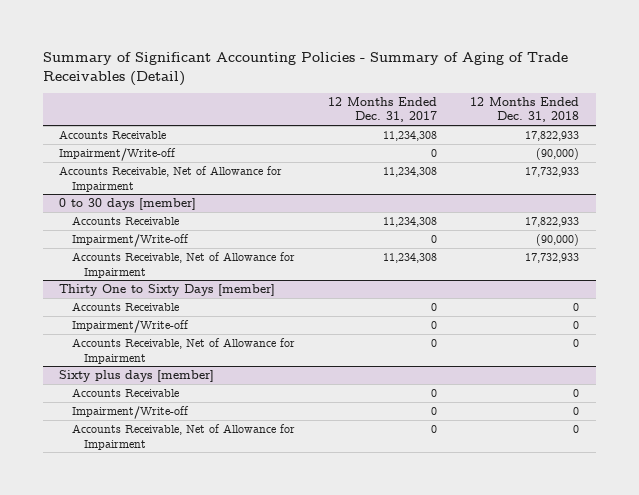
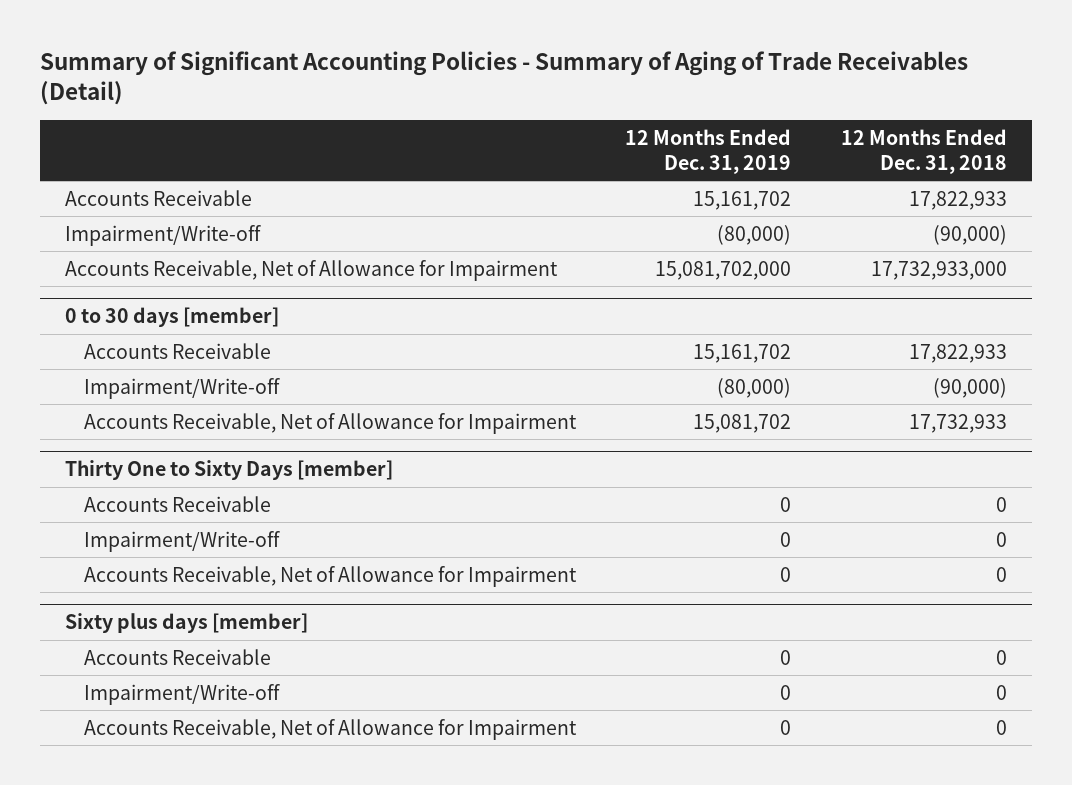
- | 12 Months Ended Dec. 31, 2017 | 12 Months Ended Dec. 31, 2018
+ | 12 Months Ended Dec. 31, 2019 | 12 Months Ended Dec. 31, 2018
- Accounts Receivable, Net of Allowance for Impairment | 11,234,308 | 17,732,933
+ Accounts Receivable, Net of Allowance for Impairment | 15,081,702,000 | 17,732,933,000

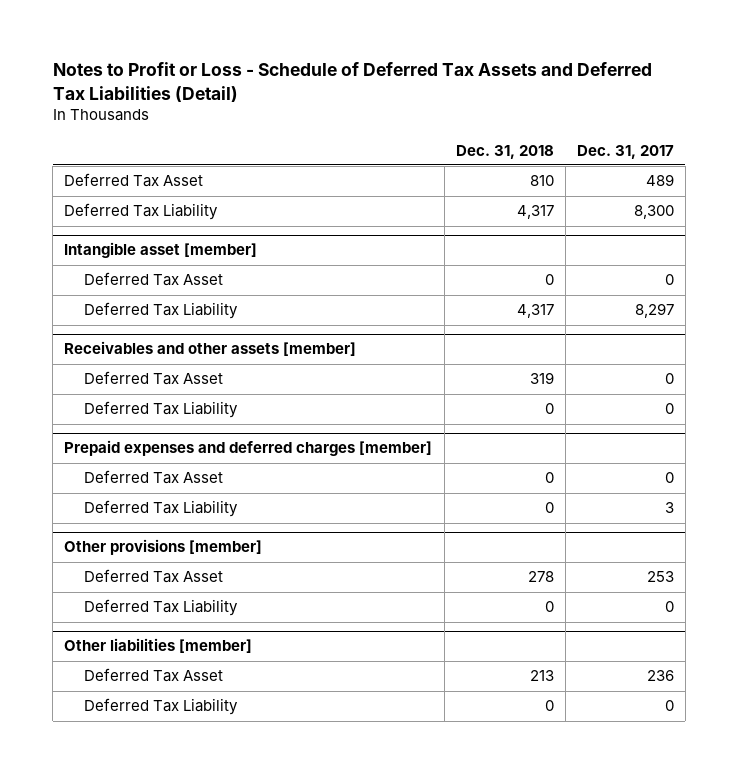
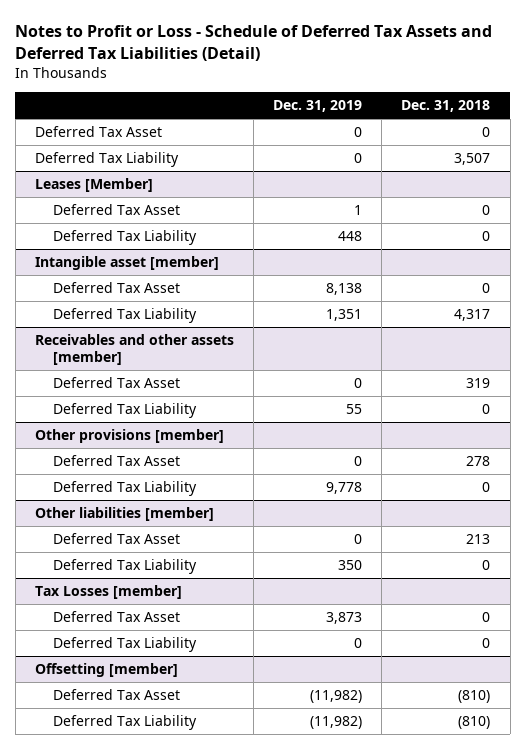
- | Dec. 31, 2018 | Dec. 31, 2017
+ | Dec. 31, 2019 | Dec. 31, 2018
- Deferred Tax Asset | 810 | 489
- Deferred Tax Liability | 4,317 | 8,300
+ Deferred Tax Asset | 0 | 0
+ Deferred Tax Liability | 0 | 3,507
+ Leases [Member]
+ Deferred Tax Asset | 1 | 0
+ Deferred Tax Liability | 448 | 0
- Prepaid expenses and deferred charges [member]
- Deferred Tax Asset | 0 | 0
- Deferred Tax Liability | 0 | 3
+ Tax Losses [member]
+ Deferred Tax Asset | 3,873 | 0
+ Deferred Tax Liability | 0 | 0
+ Offsetting [member]
+ Deferred Tax Asset | (11,982) | (810)
+ Deferred Tax Liability | (11,982) | (810)

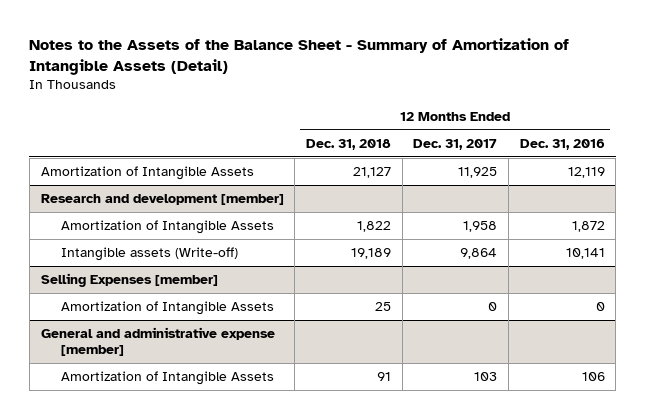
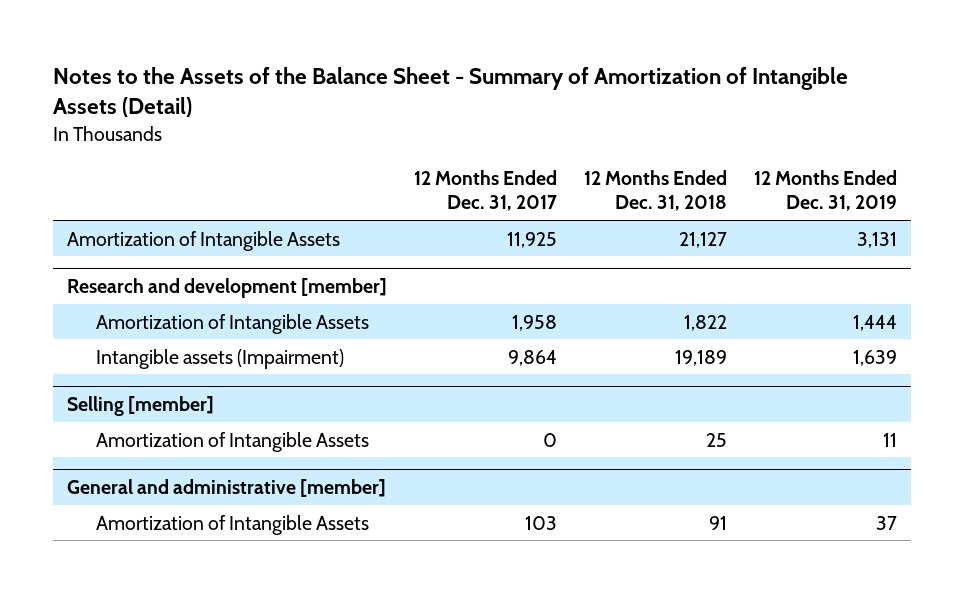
- | 12 Months Ended Dec. 31, 2018 | 12 Months Ended Dec. 31, 2017 | 12 Months Ended Dec. 31, 2016
+ | 12 Months Ended Dec. 31, 2017 | 12 Months Ended Dec. 31, 2018 | 12 Months Ended Dec. 31, 2019
@ Research and development [member]
- Intangible assets (Write-off) | 19,189 | 9,864 | 10,141
- Selling Expenses [member]
@ Research and development [member]
+ Intangible assets (Impairment) | 9,864 | 19,189 | 1,639
+ Selling [member]
- General and administrative expense [member]
+ General and administrative [member]

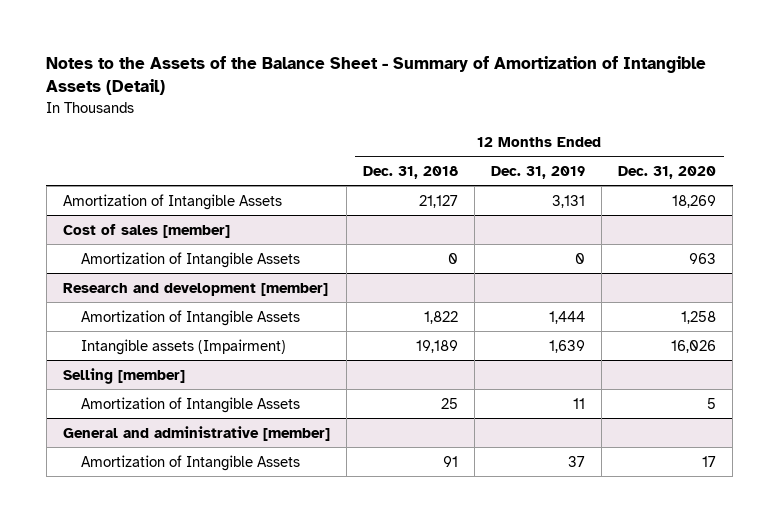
- | 12 Months Ended Dec. 31, 2017 | 12 Months Ended Dec. 31, 2018 | 12 Months Ended Dec. 31, 2019
+ | 12 Months Ended Dec. 31, 2018 | 12 Months Ended Dec. 31, 2019 | 12 Months Ended Dec. 31, 2020
+ Cost of sales [member]
+ Amortization of Intangible Assets | 0 | 0 | 963

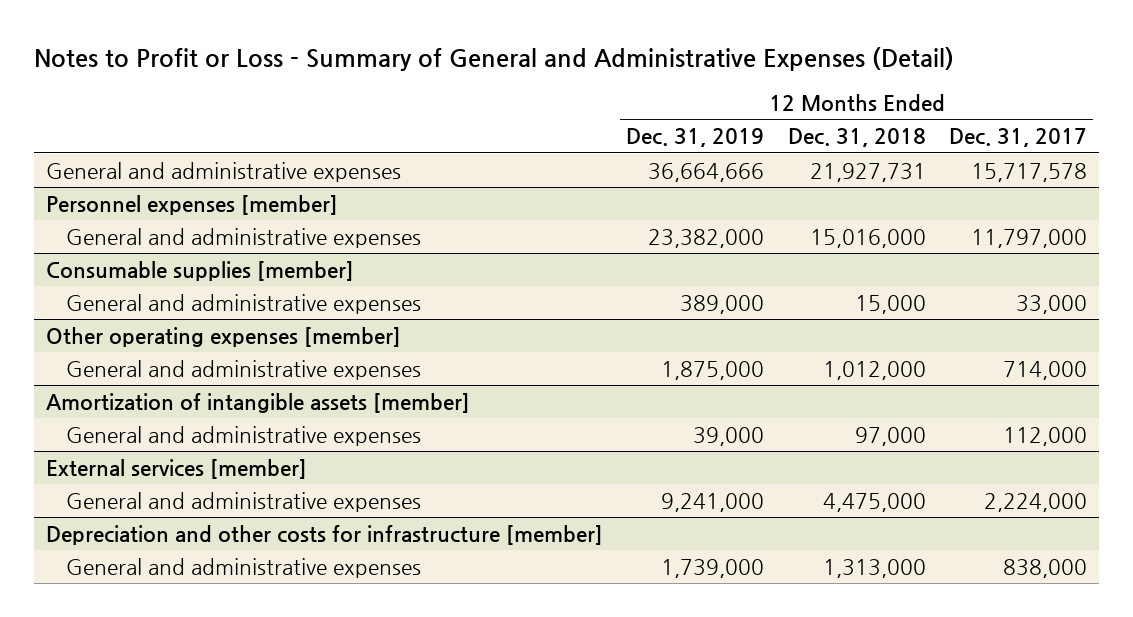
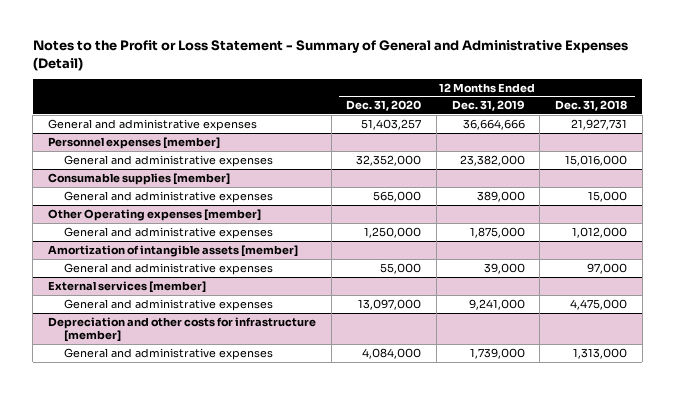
- Notes to Profit or Loss - Summary of General and Administrative Expenses (Detail)
+ Notes to the Profit or Loss Statement - Summary of General and Administrative Expenses (Detail)
- | 12 Months Ended Dec. 31, 2019 | 12 Months Ended Dec. 31, 2018 | 12 Months Ended Dec. 31, 2017
+ | 12 Months Ended Dec. 31, 2020 | 12 Months Ended Dec. 31, 2019 | 12 Months Ended Dec. 31, 2018
- Other operating expenses [member]
+ Other Operating expenses [member]

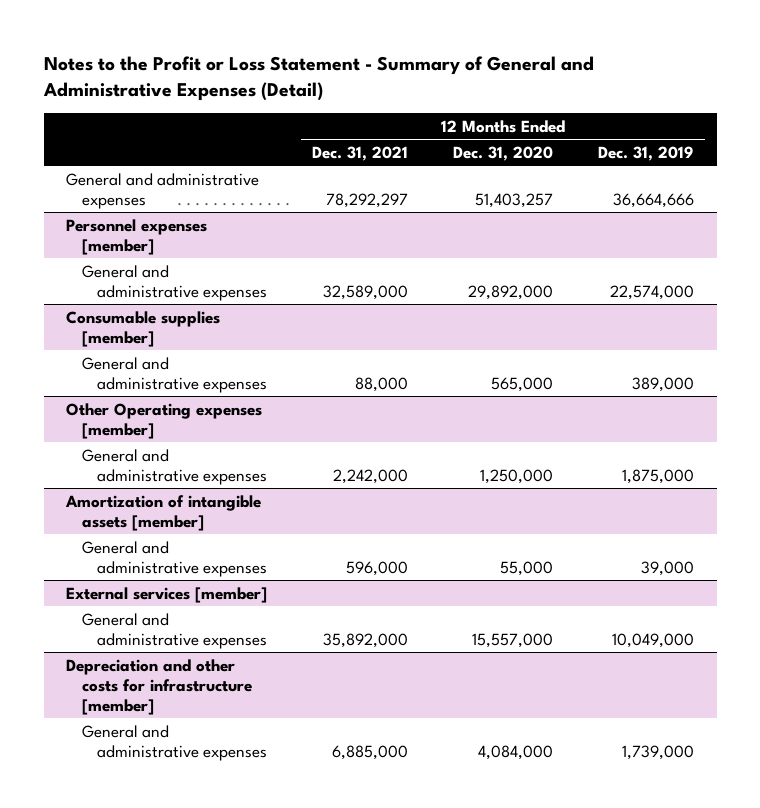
- | 12 Months Ended Dec. 31, 2020 | 12 Months Ended Dec. 31, 2019 | 12 Months Ended Dec. 31, 2018
+ | 12 Months Ended Dec. 31, 2021 | 12 Months Ended Dec. 31, 2020 | 12 Months Ended Dec. 31, 2019
@ Personnel expenses [member]
- General and administrative expenses | 32,352,000 | 23,382,000 | 15,016,000
+ General and administrative expenses | 32,589,000 | 29,892,000 | 22,574,000
@ External services [member]
- General and administrative expenses | 13,097,000 | 9,241,000 | 4,475,000
+ General and administrative expenses | 35,892,000 | 15,557,000 | 10,049,000

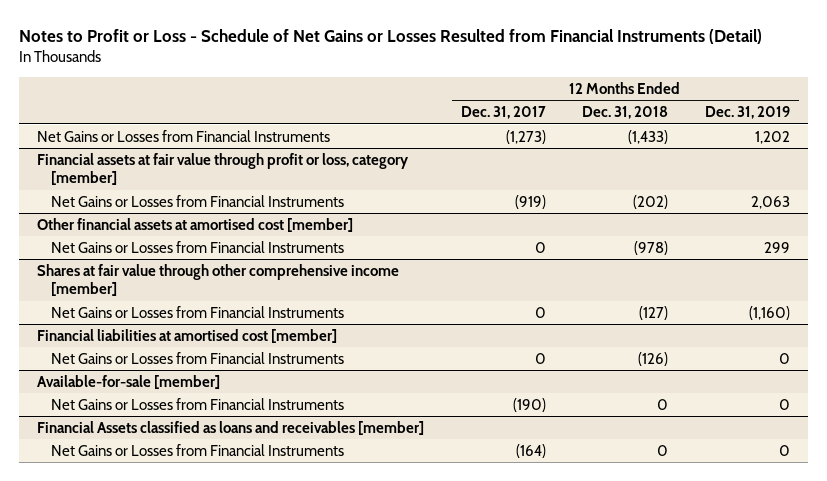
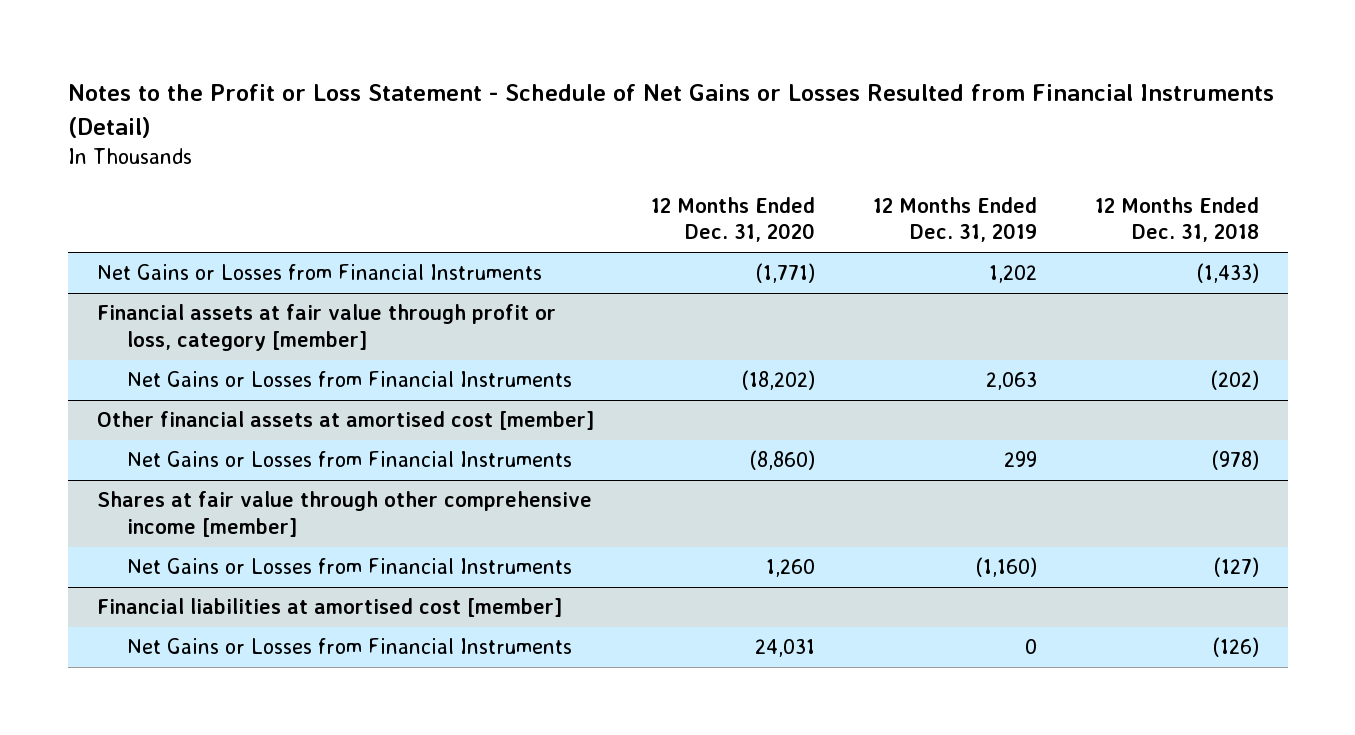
- Notes to Profit or Loss - Schedule of Net Gains or Losses Resulted from Financial Instruments (Detail)
+ Notes to the Profit or Loss Statement - Schedule of Net Gains or Losses Resulted from Financial Instruments (Detail)
- | 12 Months Ended Dec. 31, 2017 | 12 Months Ended Dec. 31, 2018 | 12 Months Ended Dec. 31, 2019
+ | 12 Months Ended Dec. 31, 2020 | 12 Months Ended Dec. 31, 2019 | 12 Months Ended Dec. 31, 2018
- Available-for-sale [member]
- Net Gains or Losses from Financial Instruments | (190) | 0 | 0
- Financial Assets classified as loans and receivables [member]
- Net Gains or Losses from Financial Instruments | (164) | 0 | 0

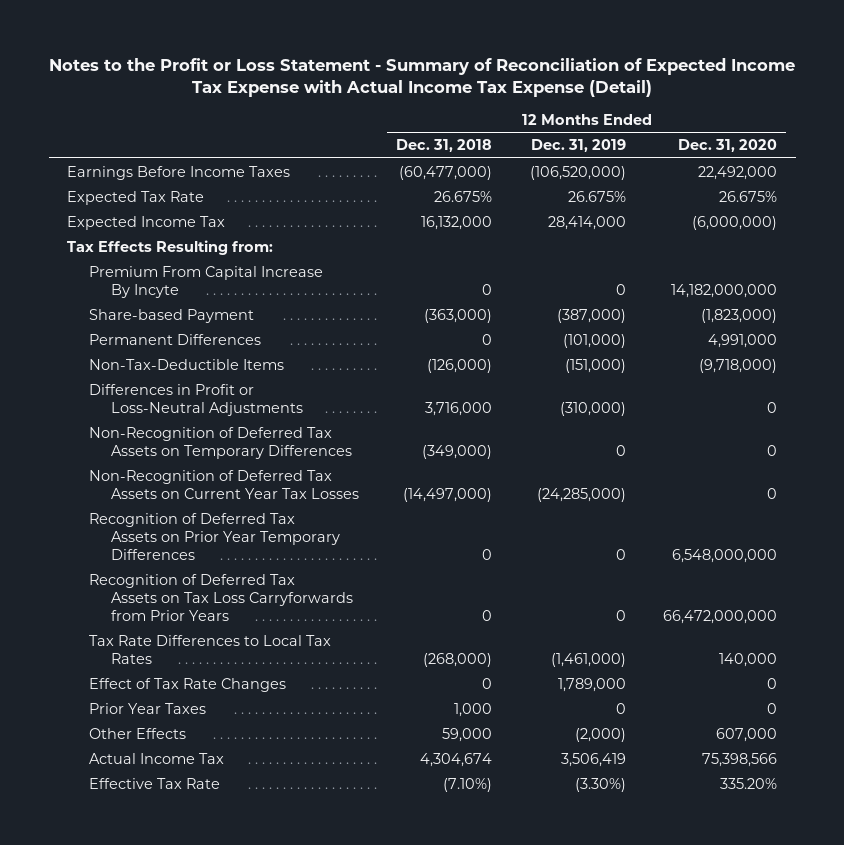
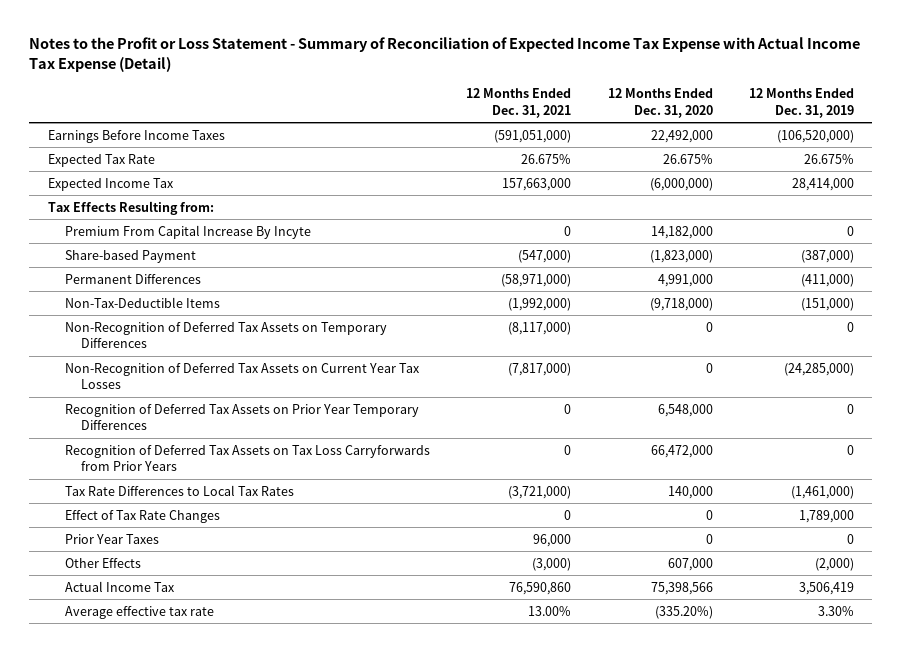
- | 12 Months Ended Dec. 31, 2018 | 12 Months Ended Dec. 31, 2019 | 12 Months Ended Dec. 31, 2020
+ | 12 Months Ended Dec. 31, 2021 | 12 Months Ended Dec. 31, 2020 | 12 Months Ended Dec. 31, 2019
- Premium From Capital Increase By Incyte | 0 | 0 | 14,182,000,000
+ Premium From Capital Increase By Incyte | 0 | 14,182,000 | 0
- Permanent Differences | 0 | (101,000) | 4,991,000
+ Permanent Differences | (58,971,000) | 4,991,000 | (411,000)
- Differences in Profit or Loss-Neutral Adjustments | 3,716,000 | (310,000) | 0
- Recognition of Deferred Tax Assets on Prior Year Temporary Differences | 0 | 0 | 6,548,000,000
- Recognition of Deferred Tax Assets on Tax Loss Carryforwards from Prior Years | 0 | 0 | 66,472,000,000
+ Recognition of Deferred Tax Assets on Prior Year Temporary Differences | 0 | 6,548,000 | 0
+ Recognition of Deferred Tax Assets on Tax Loss Carryforwards from Prior Years | 0 | 66,472,000 | 0
- Effective Tax Rate | (7.10%) | (3.30%) | 335.20%
+ Average effective tax rate | 13.00% | (335.20%) | 3.30%

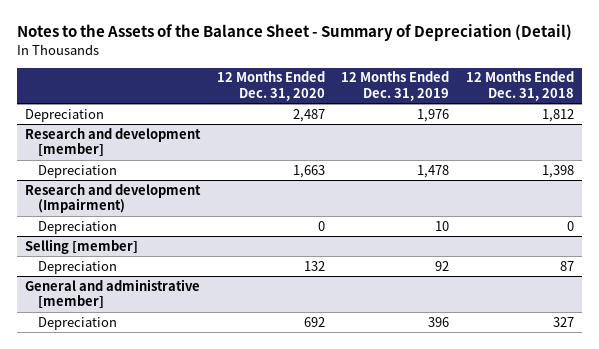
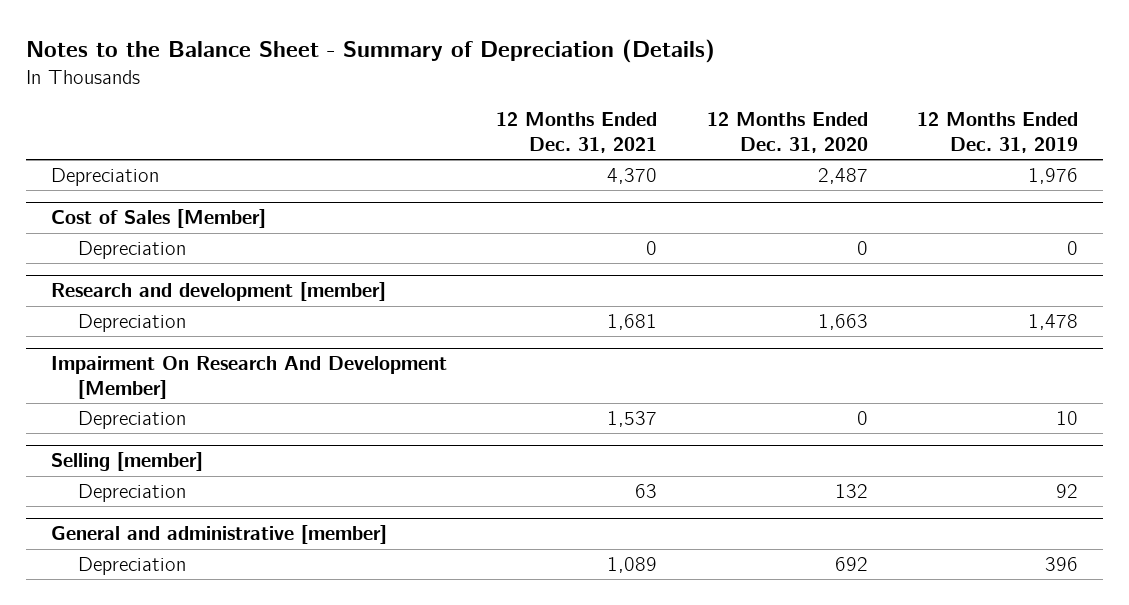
- Notes to the Assets of the Balance Sheet - Summary of Depreciation (Detail)
+ Notes to the Balance Sheet - Summary of Depreciation (Details)
- | 12 Months Ended Dec. 31, 2020 | 12 Months Ended Dec. 31, 2019 | 12 Months Ended Dec. 31, 2018
+ | 12 Months Ended Dec. 31, 2021 | 12 Months Ended Dec. 31, 2020 | 12 Months Ended Dec. 31, 2019
+ Cost of Sales [Member]
+ Depreciation | 0 | 0 | 0
- Research and development (Impairment)
+ Impairment On Research And Development [Member]

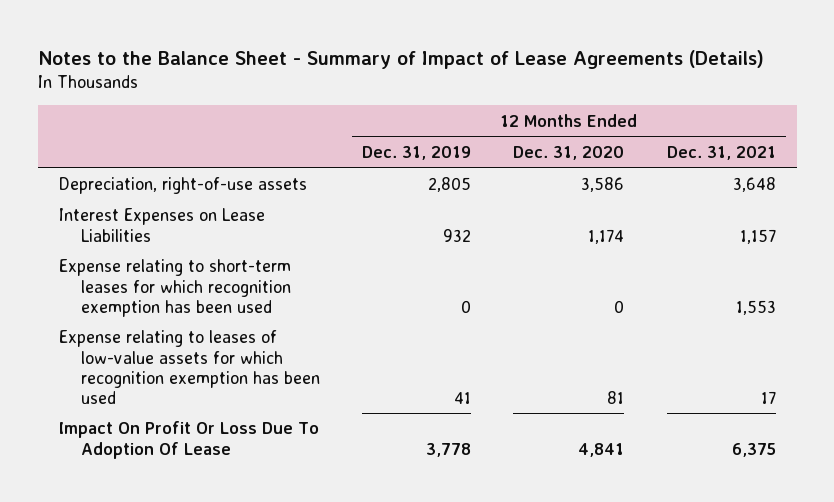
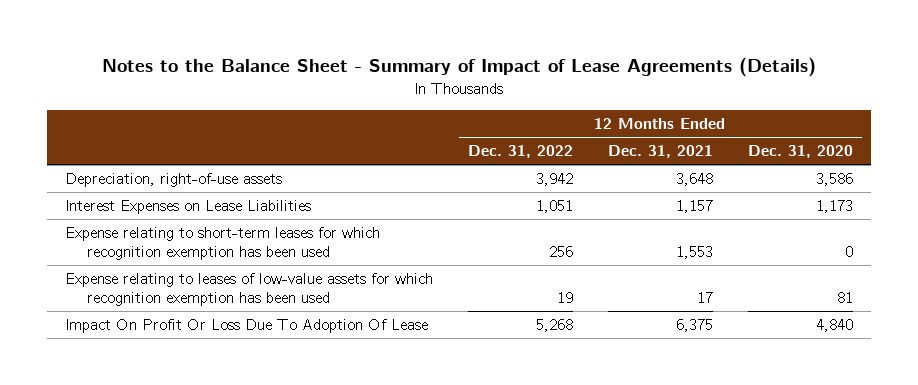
- | 12 Months Ended Dec. 31, 2019 | 12 Months Ended Dec. 31, 2020 | 12 Months Ended Dec. 31, 2021
+ | 12 Months Ended Dec. 31, 2022 | 12 Months Ended Dec. 31, 2021 | 12 Months Ended Dec. 31, 2020
- Interest Expenses on Lease Liabilities | 932 | 1,174 | 1,157
+ Interest Expenses on Lease Liabilities | 1,051 | 1,157 | 1,173
- Impact On Profit Or Loss Due To Adoption Of Lease | 3,778 | 4,841 | 6,375
+ Impact On Profit Or Loss Due To Adoption Of Lease | 5,268 | 6,375 | 4,840

